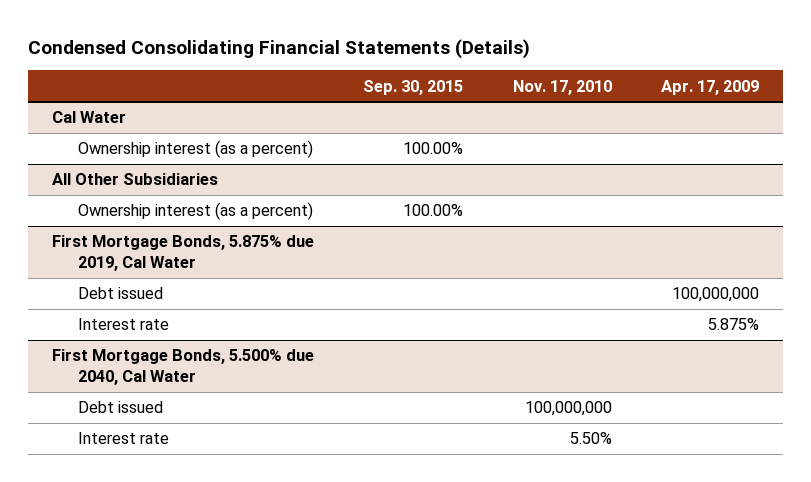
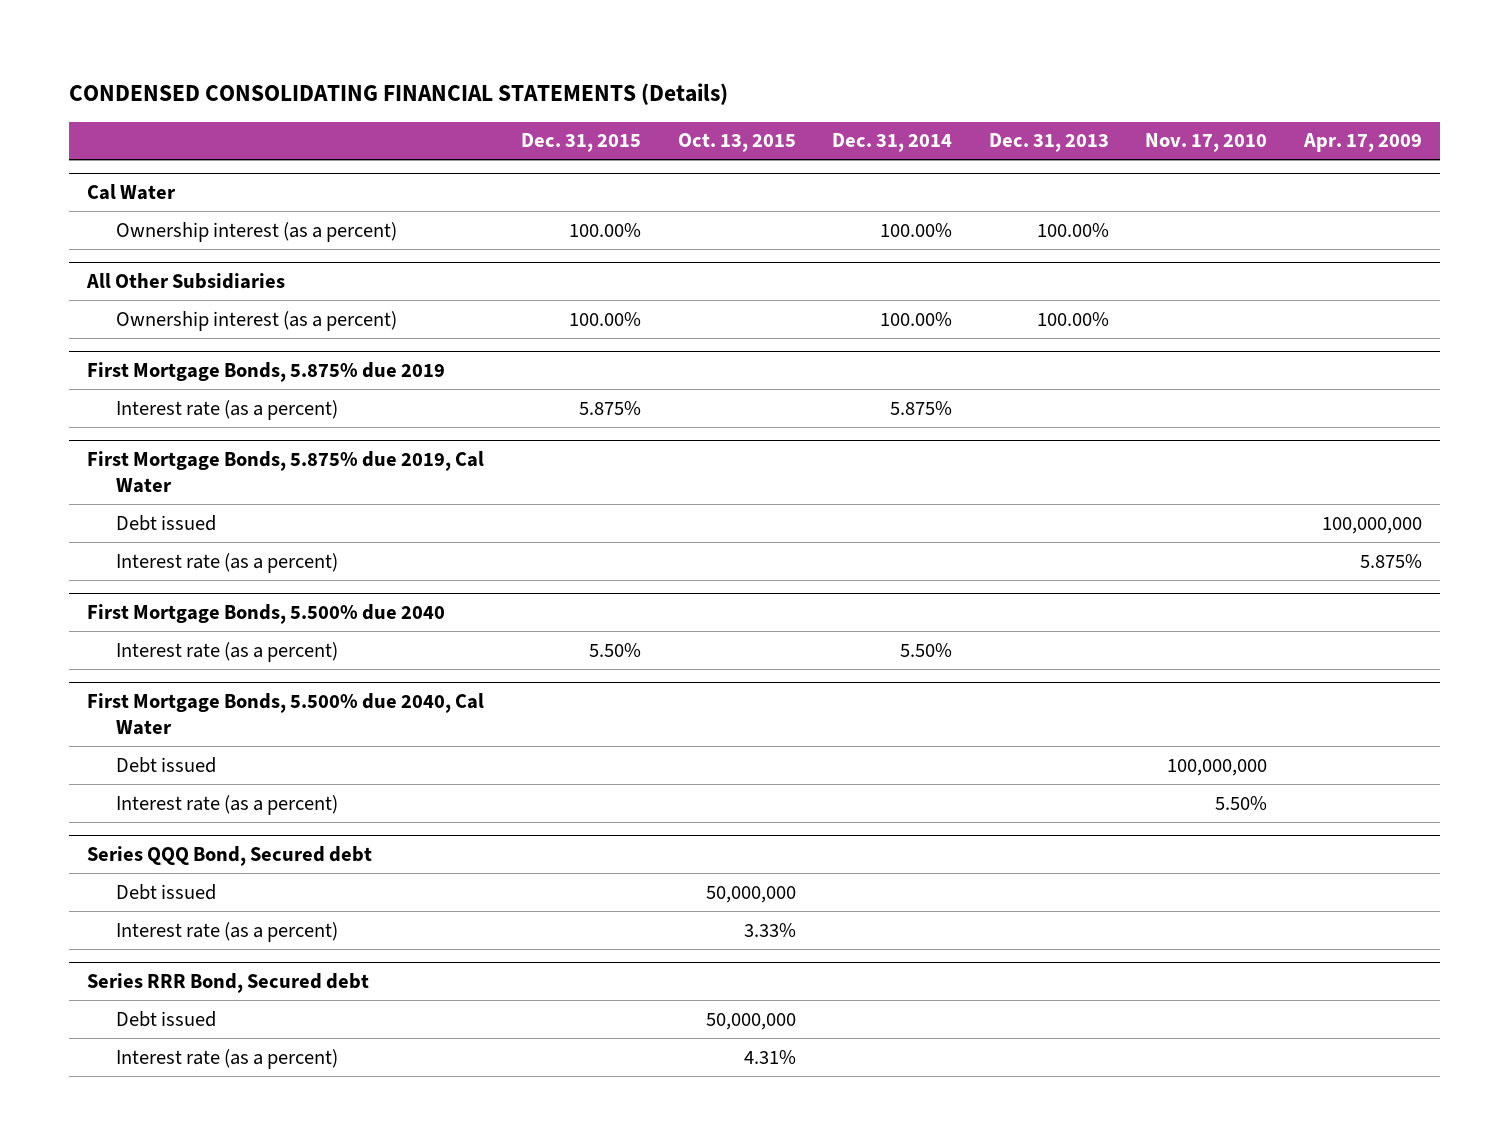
- Condensed Consolidating Financial Statements (Details)
+ CONDENSED CONSOLIDATING FINANCIAL STATEMENTS (Details)
- | Sep. 30, 2015 | Nov. 17, 2010 | Apr. 17, 2009
+ | Dec. 31, 2015 | Oct. 13, 2015 | Dec. 31, 2014 | Dec. 31, 2013 | Nov. 17, 2010 | Apr. 17, 2009
+ First Mortgage Bonds, 5.875% due 2019
+ Interest rate (as a percent) | 5.875% | | 5.875% | | |
@ First Mortgage Bonds, 5.875% due 2019, Cal Water
- Interest rate | | | 5.875%
+ Interest rate (as a percent) | | | | | | 5.875%
+ First Mortgage Bonds, 5.500% due 2040
+ Interest rate (as a percent) | 5.50% | | 5.50% | | |
@ First Mortgage Bonds, 5.500% due 2040, Cal Water
- Interest rate | | 5.50% |
+ Interest rate (as a percent) | | | | | 5.50% |
+ Series QQQ Bond, Secured debt
+ Debt issued | | 50,000,000 | | | |
+ Interest rate (as a percent) | | 3.33% | | | |
+ Series RRR Bond, Secured debt
+ Debt issued | | 50,000,000 | | | |
+ Interest rate (as a percent) | | 4.31% | | | |

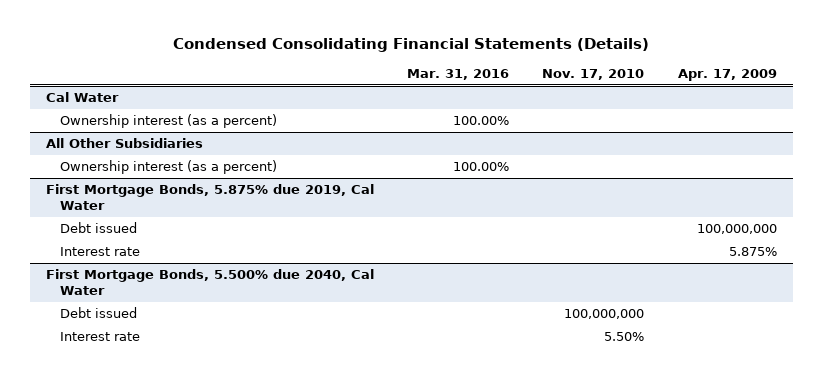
- CONDENSED CONSOLIDATING FINANCIAL STATEMENTS (Details)
+ Condensed Consolidating Financial Statements (Details)
- | Dec. 31, 2015 | Oct. 13, 2015 | Dec. 31, 2014 | Dec. 31, 2013 | Nov. 17, 2010 | Apr. 17, 2009
+ | Mar. 31, 2016 | Nov. 17, 2010 | Apr. 17, 2009
- First Mortgage Bonds, 5.875% due 2019
- Interest rate (as a percent) | 5.875% | | 5.875% | | |
@ First Mortgage Bonds, 5.875% due 2019, Cal Water
- Interest rate (as a percent) | | | | | | 5.875%
- First Mortgage Bonds, 5.500% due 2040
- Interest rate (as a percent) | 5.50% | | 5.50% | | |
@ First Mortgage Bonds, 5.875% due 2019, Cal Water
+ Interest rate | | | 5.875%
@ First Mortgage Bonds, 5.500% due 2040, Cal Water
- Interest rate (as a percent) | | | | | 5.50% |
- Series QQQ Bond, Secured debt
- Debt issued | | 50,000,000 | | | |
- Interest rate (as a percent) | | 3.33% | | | |
- Series RRR Bond, Secured debt
- Debt issued | | 50,000,000 | | | |
- Interest rate (as a percent) | | 4.31% | | | |
@ First Mortgage Bonds, 5.500% due 2040, Cal Water
+ Interest rate | | 5.50% |

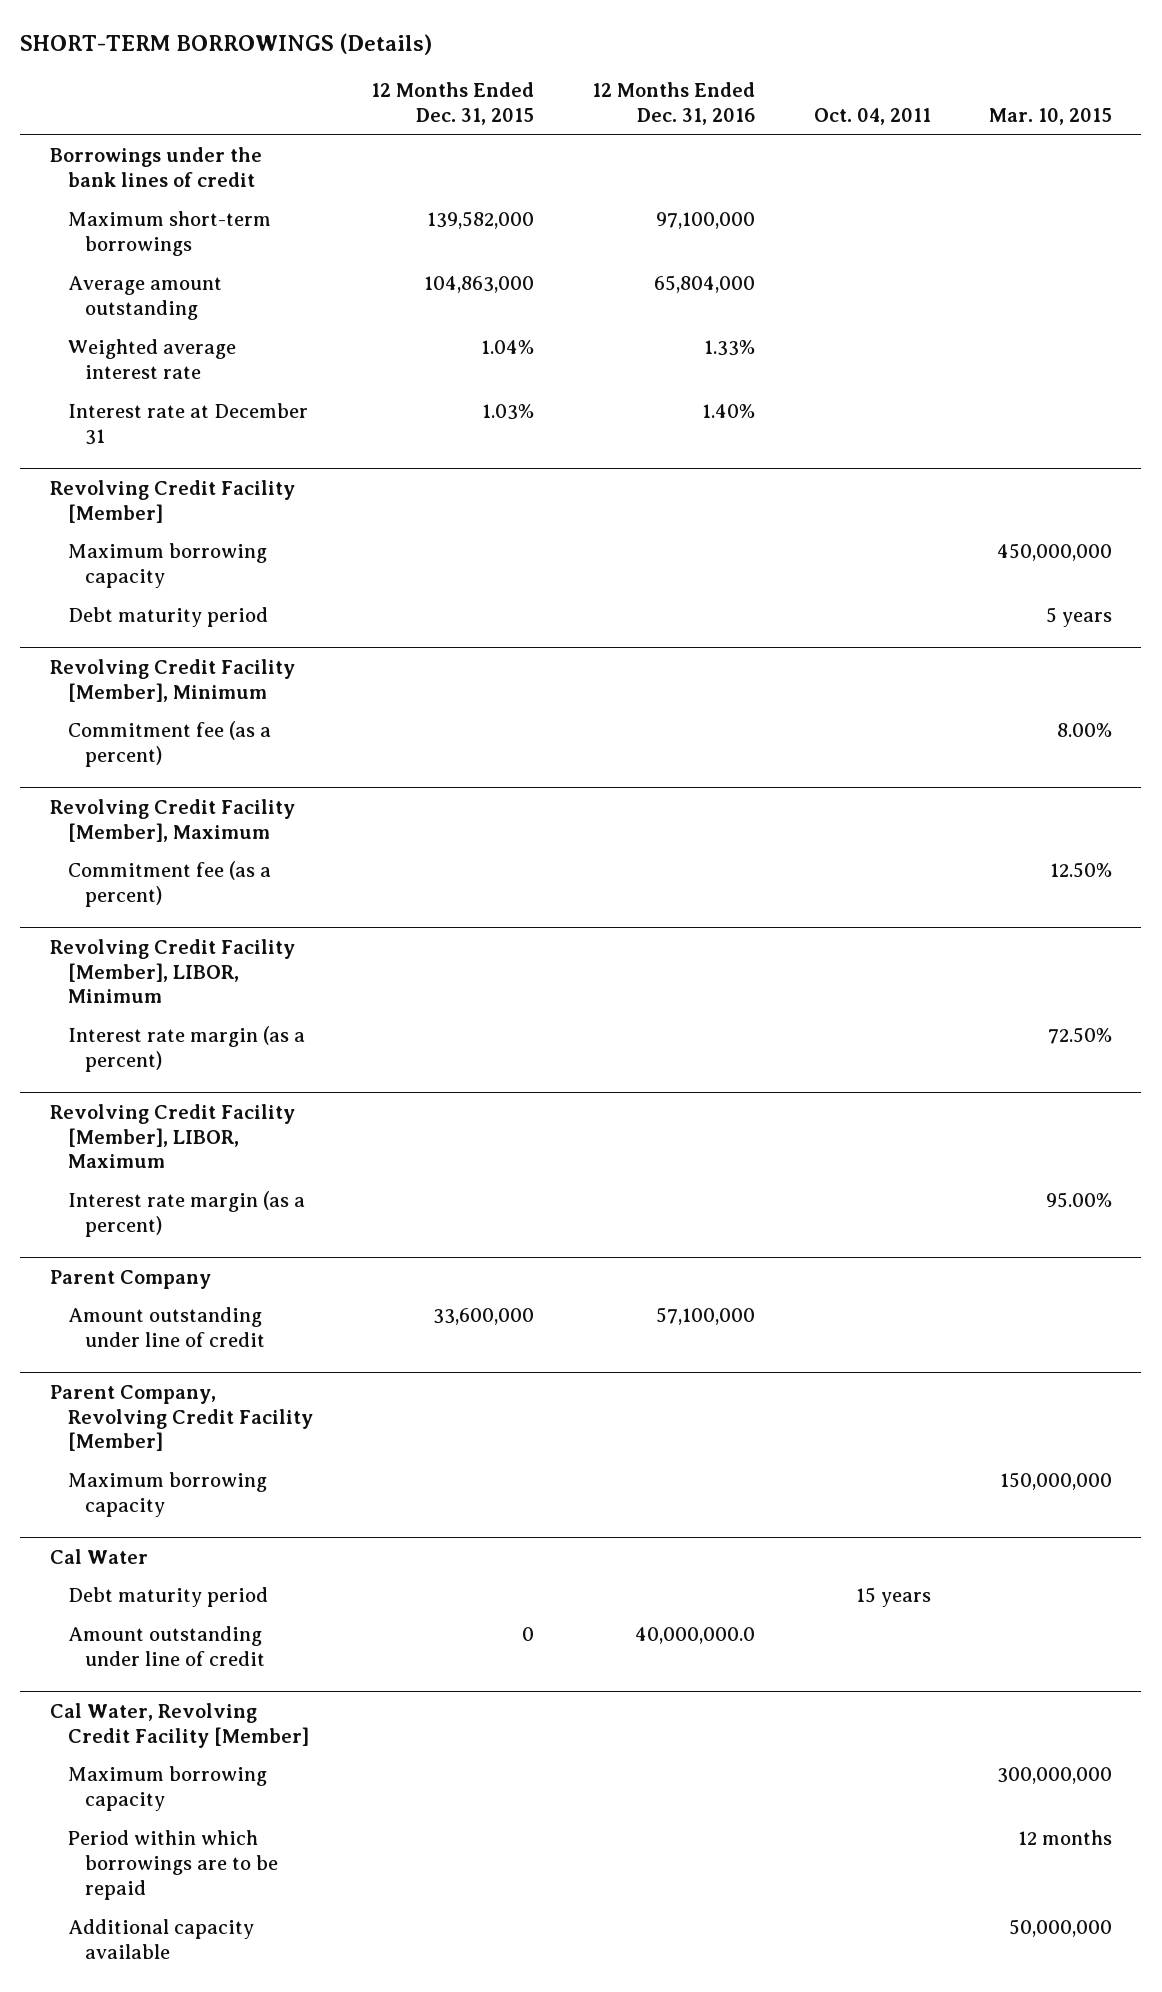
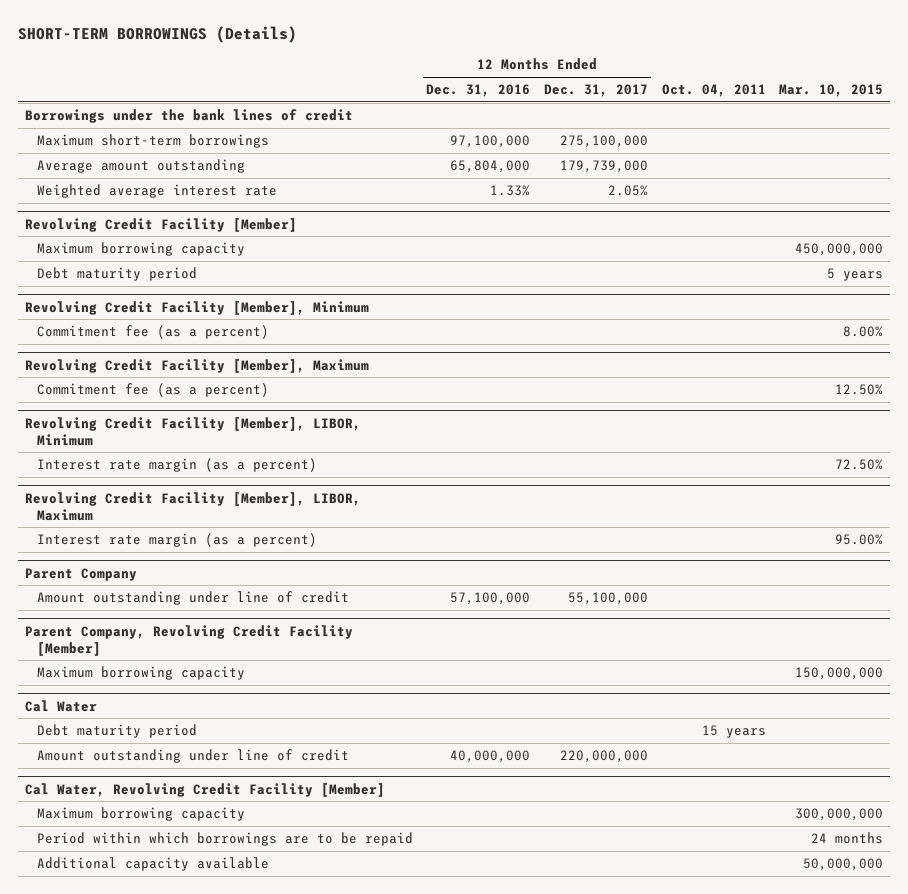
- | 12 Months Ended Dec. 31, 2015 | 12 Months Ended Dec. 31, 2016 | Oct. 04, 2011 | Mar. 10, 2015
+ | 12 Months Ended Dec. 31, 2016 | 12 Months Ended Dec. 31, 2017 | Oct. 04, 2011 | Mar. 10, 2015
- Interest rate at December 31 | 1.03% | 1.40% | |
@ Cal Water
- Amount outstanding under line of credit | 0 | 40,000,000.0 | |
+ Amount outstanding under line of credit | 40,000,000 | 220,000,000 | |
@ Cal Water, Revolving Credit Facility [Member]
- Period within which borrowings are to be repaid | | | | 12 months
+ Period within which borrowings are to be repaid | | | | 24 months

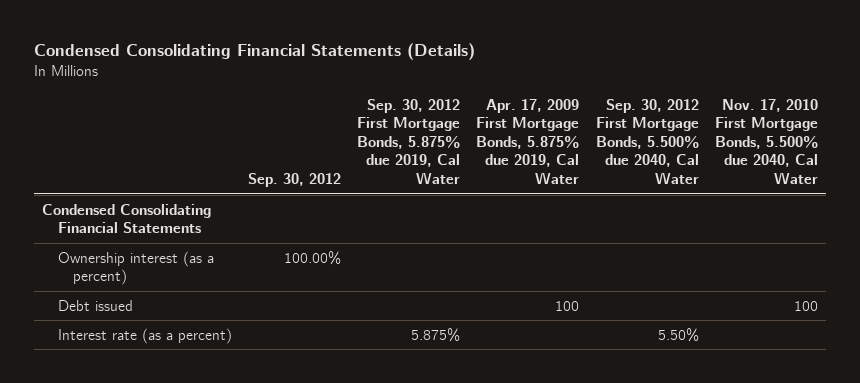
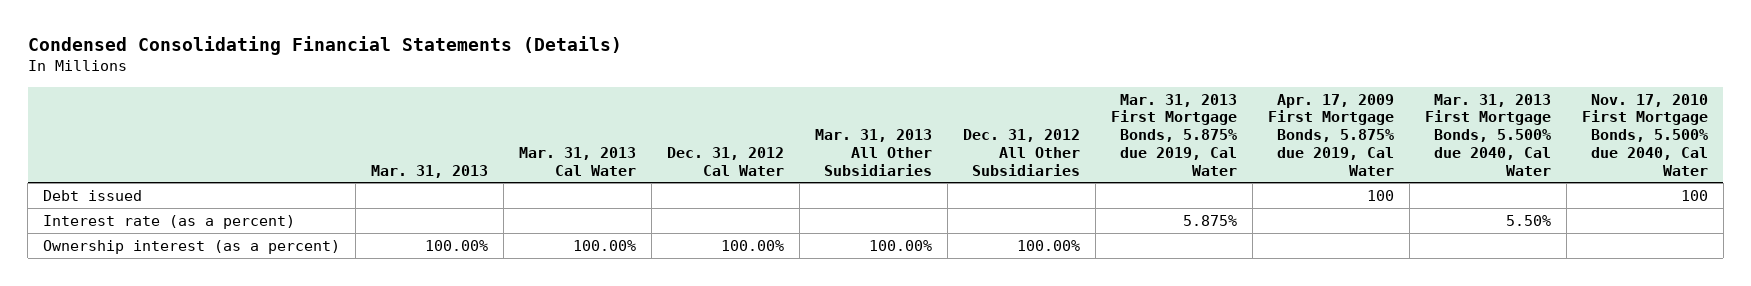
- | Sep. 30, 2012 | Sep. 30, 2012 First Mortgage Bonds, 5.875% due 2019, Cal Water | Apr. 17, 2009 First Mortgage Bonds, 5.875% due 2019, Cal Water | Sep. 30, 2012 First Mortgage Bonds, 5.500% due 2040, Cal Water | Nov. 17, 2010 First Mortgage Bonds, 5.500% due 2040, Cal Water
+ | Mar. 31, 2013 | Mar. 31, 2013 Cal Water | Dec. 31, 2012 Cal Water | Mar. 31, 2013 All Other Subsidiaries | Dec. 31, 2012 All Other Subsidiaries | Mar. 31, 2013 First Mortgage Bonds, 5.875% due 2019, Cal Water | Apr. 17, 2009 First Mortgage Bonds, 5.875% due 2019, Cal Water | Mar. 31, 2013 First Mortgage Bonds, 5.500% due 2040, Cal Water | Nov. 17, 2010 First Mortgage Bonds, 5.500% due 2040, Cal Water
- Condensed Consolidating Financial Statements
moved down: Ownership interest (as a percent) | 100.00% | 100.00% | 100.00% | 100.00% | 100.00% | | | |

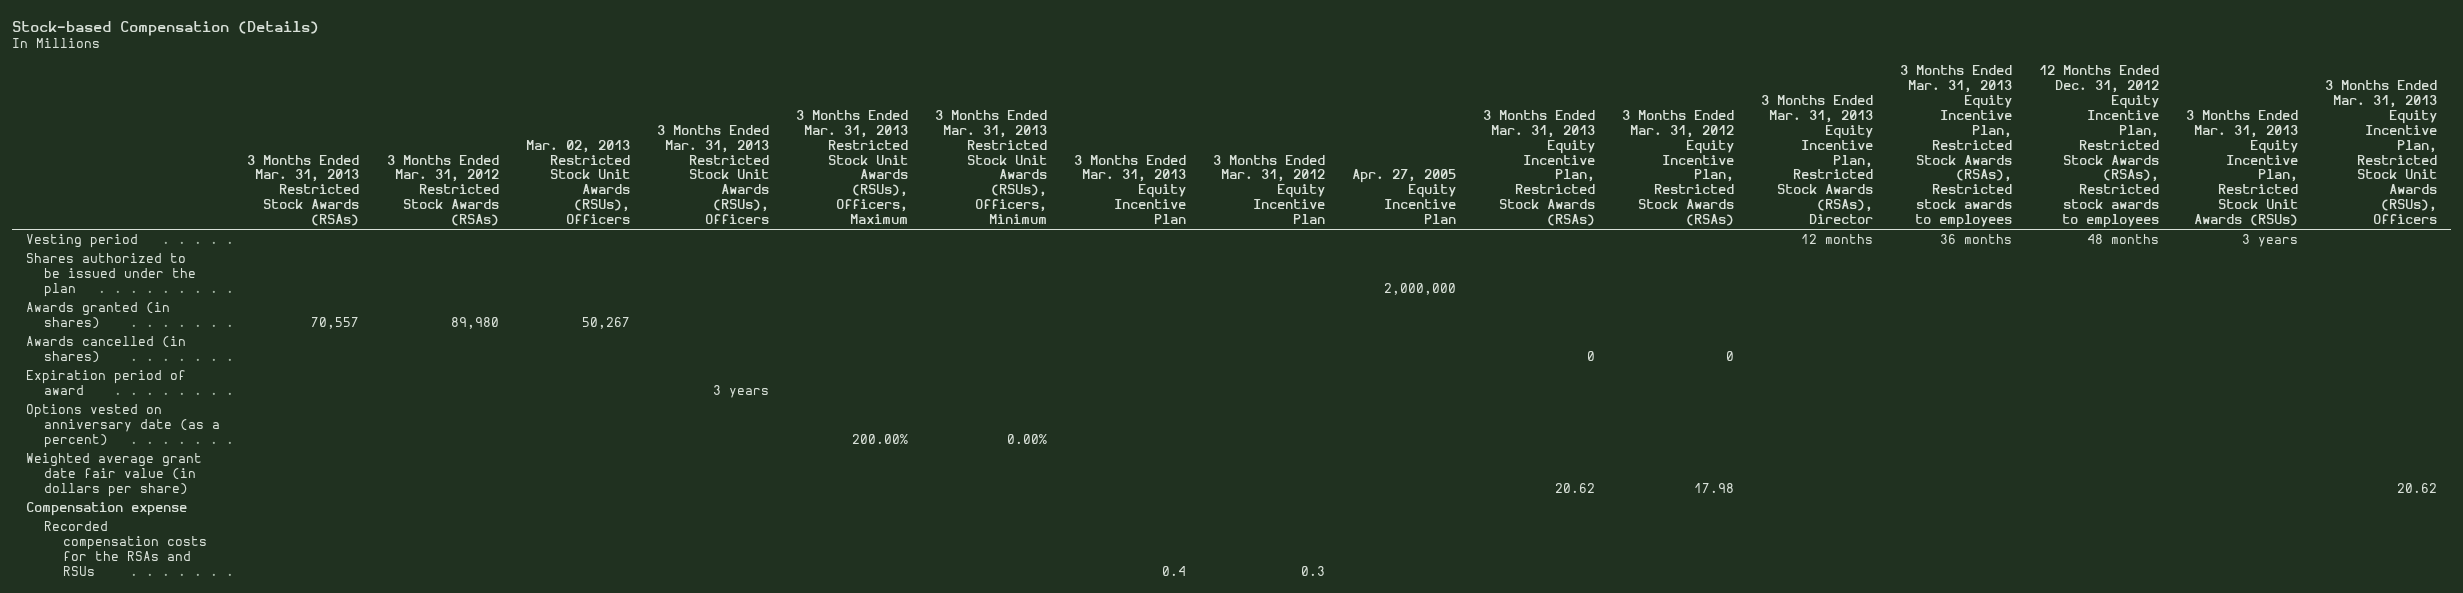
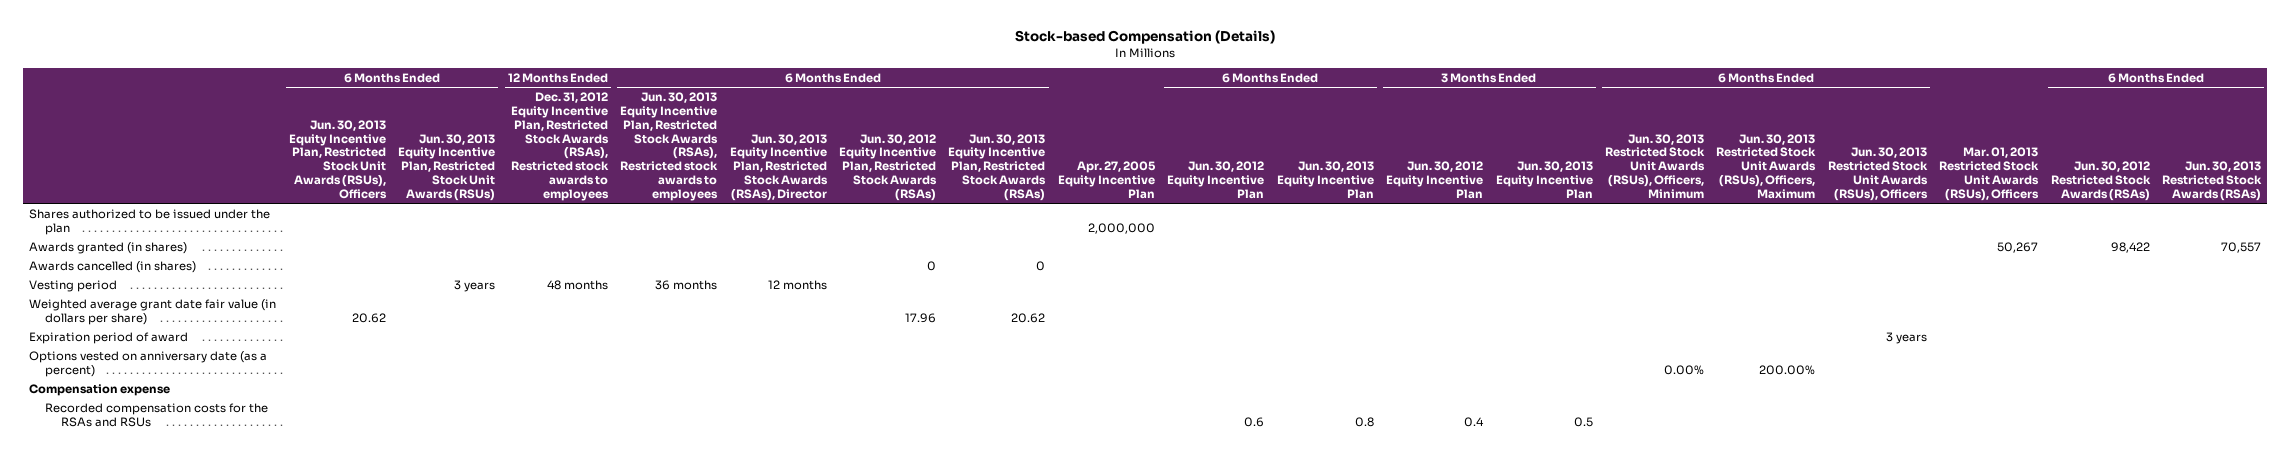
- | 3 Months Ended Mar. 31, 2013 Restricted Stock Awards (RSAs) | 3 Months Ended Mar. 31, 2012 Restricted Stock Awards (RSAs) | Mar. 02, 2013 Restricted Stock Unit Awards (RSUs), Officers | 3 Months Ended Mar. 31, 2013 Restricted Stock Unit Awards (RSUs), Officers | 3 Months Ended Mar. 31, 2013 Restricted Stock Unit Awards (RSUs), Officers, Maximum | 3 Months Ended Mar. 31, 2013 Restricted Stock Unit Awards (RSUs), Officers, Minimum | 3 Months Ended Mar. 31, 2013 Equity Incentive Plan | 3 Months Ended Mar. 31, 2012 Equity Incentive Plan | Apr. 27, 2005 Equity Incentive Plan | 3 Months Ended Mar. 31, 2013 Equity Incentive Plan, Restricted Stock Awards (RSAs) | 3 Months Ended Mar. 31, 2012 Equity Incentive Plan, Restricted Stock Awards (RSAs) | 3 Months Ended Mar. 31, 2013 Equity Incentive Plan, Restricted Stock Awards (RSAs), Director | 3 Months Ended Mar. 31, 2013 Equity Incentive Plan, Restricted Stock Awards (RSAs), Restricted stock awards to employees | 12 Months Ended Dec. 31, 2012 Equity Incentive Plan, Restricted Stock Awards (RSAs), Restricted stock awards to employees | 3 Months Ended Mar. 31, 2013 Equity Incentive Plan, Restricted Stock Unit Awards (RSUs) | 3 Months Ended Mar. 31, 2013 Equity Incentive Plan, Restricted Stock Unit Awards (RSUs), Officers
+ | 6 Months Ended Jun. 30, 2013 Equity Incentive Plan, Restricted Stock Unit Awards (RSUs), Officers | 6 Months Ended Jun. 30, 2013 Equity Incentive Plan, Restricted Stock Unit Awards (RSUs) | 12 Months Ended Dec. 31, 2012 Equity Incentive Plan, Restricted Stock Awards (RSAs), Restricted stock awards to employees | 6 Months Ended Jun. 30, 2013 Equity Incentive Plan, Restricted Stock Awards (RSAs), Restricted stock awards to employees | 6 Months Ended Jun. 30, 2013 Equity Incentive Plan, Restricted Stock Awards (RSAs), Director | 6 Months Ended Jun. 30, 2012 Equity Incentive Plan, Restricted Stock Awards (RSAs) | 6 Months Ended Jun. 30, 2013 Equity Incentive Plan, Restricted Stock Awards (RSAs) | Apr. 27, 2005 Equity Incentive Plan | 6 Months Ended Jun. 30, 2012 Equity Incentive Plan | 6 Months Ended Jun. 30, 2013 Equity Incentive Plan | 3 Months Ended Jun. 30, 2012 Equity Incentive Plan | 3 Months Ended Jun. 30, 2013 Equity Incentive Plan | 6 Months Ended Jun. 30, 2013 Restricted Stock Unit Awards (RSUs), Officers, Minimum | 6 Months Ended Jun. 30, 2013 Restricted Stock Unit Awards (RSUs), Officers, Maximum | 6 Months Ended Jun. 30, 2013 Restricted Stock Unit Awards (RSUs), Officers | Mar. 01, 2013 Restricted Stock Unit Awards (RSUs), Officers | 6 Months Ended Jun. 30, 2012 Restricted Stock Awards (RSAs) | 6 Months Ended Jun. 30, 2013 Restricted Stock Awards (RSAs)
moved down: Vesting period | | 3 years | 48 months | 36 months | 12 months | | | | | | | | | | | | |
moved up: Weighted average grant date fair value (in dollars per share) | 20.62 | | | | | 17.96 | 20.62 | | | | | | | | | | |

